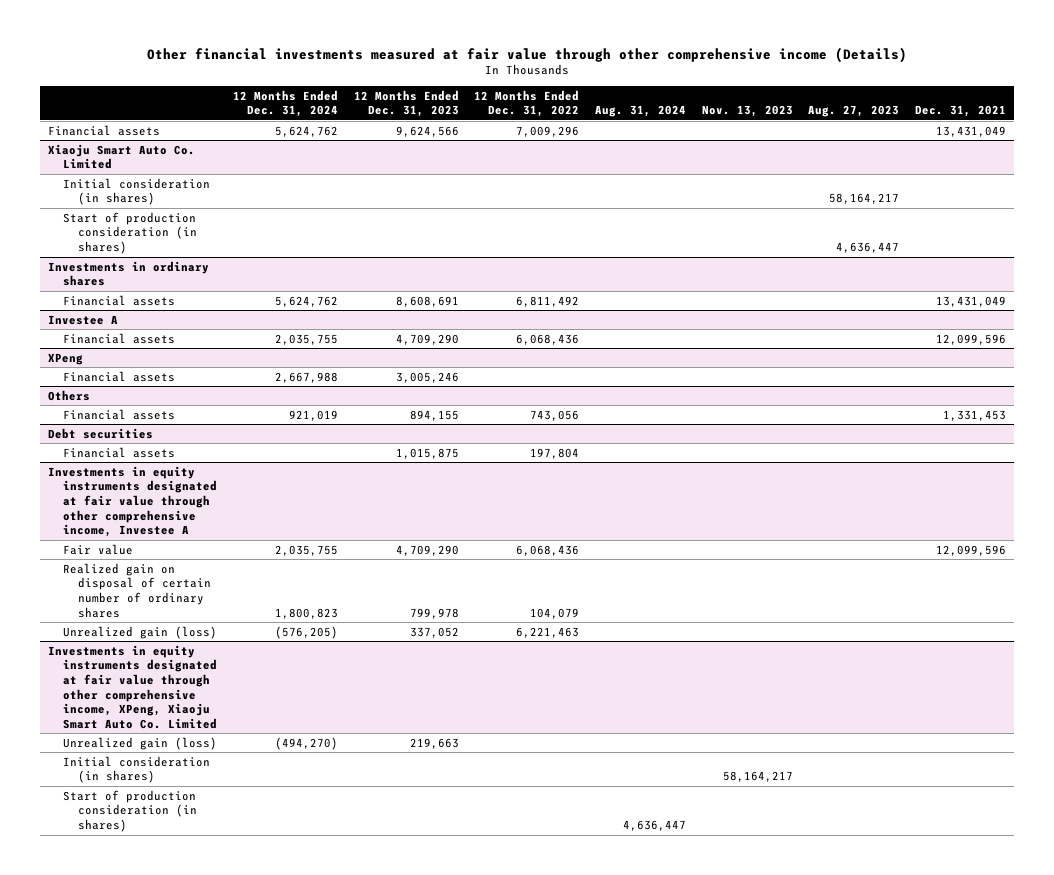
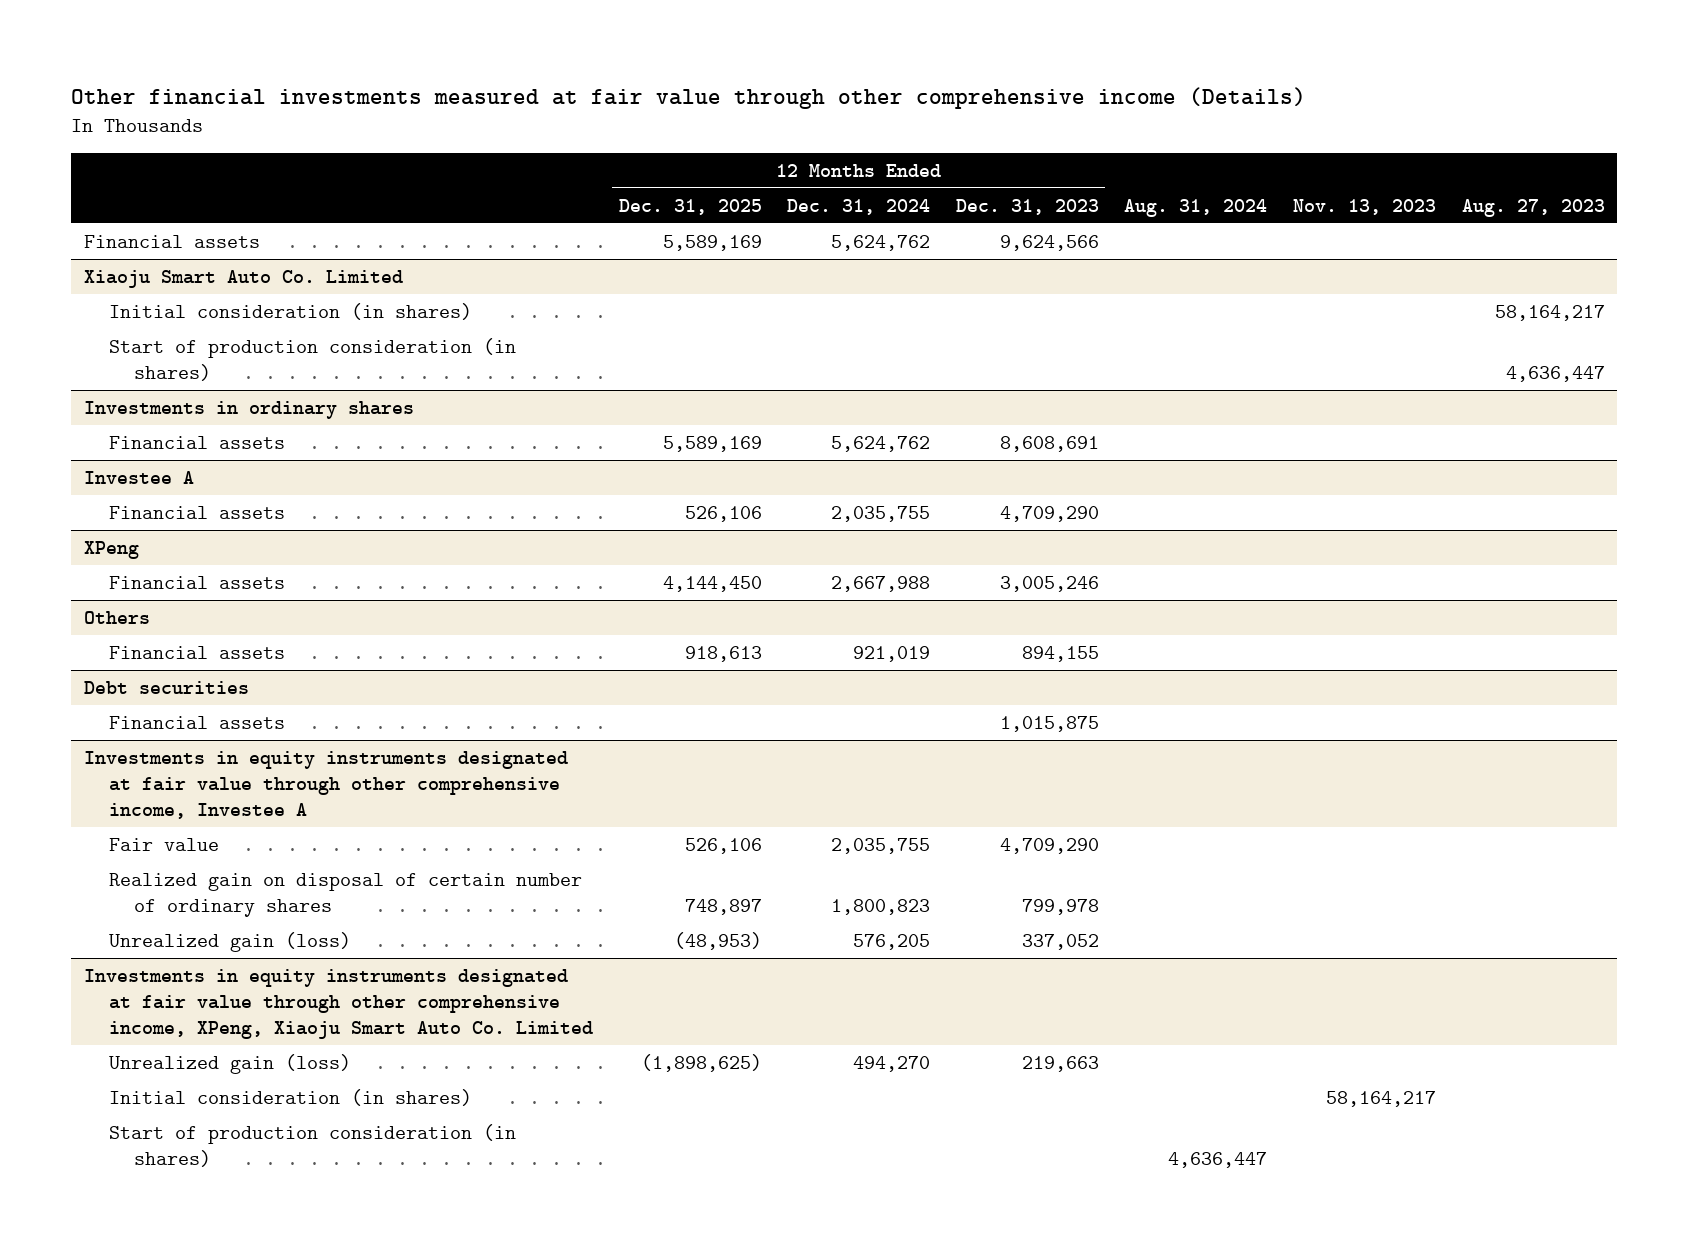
- | 12 Months Ended Dec. 31, 2024 | 12 Months Ended Dec. 31, 2023 | 12 Months Ended Dec. 31, 2022 | Aug. 31, 2024 | Nov. 13, 2023 | Aug. 27, 2023 | Dec. 31, 2021
+ | 12 Months Ended Dec. 31, 2025 | 12 Months Ended Dec. 31, 2024 | 12 Months Ended Dec. 31, 2023 | Aug. 31, 2024 | Nov. 13, 2023 | Aug. 27, 2023
@ Investments in equity instruments designated at fair value through other comprehensive income, Investee A
- Unrealized gain (loss) | (576,205) | 337,052 | 6,221,463 | | | |
+ Unrealized gain (loss) | (48,953) | 576,205 | 337,052 | | |
@ Investments in equity instruments designated at fair value through other comprehensive income, XPeng, Xiaoju Smart Auto Co. Limited
- Unrealized gain (loss) | (494,270) | 219,663 | | | | |
+ Unrealized gain (loss) | (1,898,625) | 494,270 | 219,663 | | |

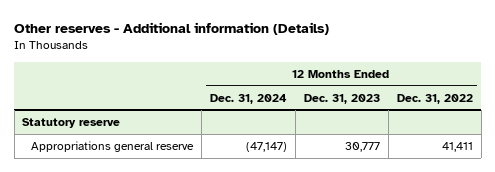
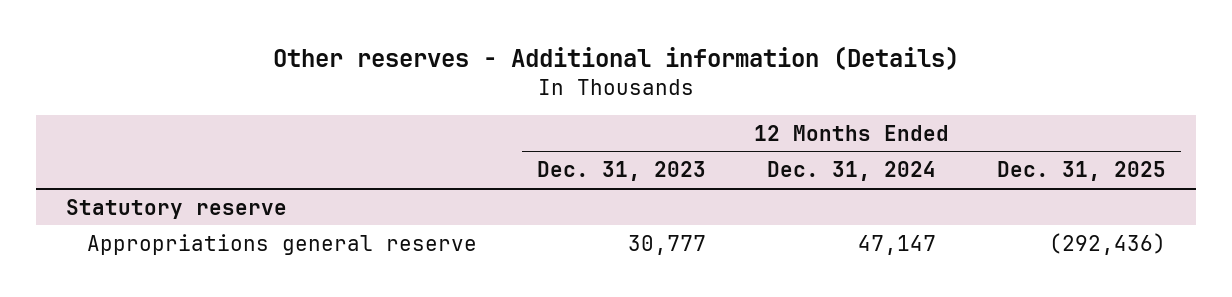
- | 12 Months Ended Dec. 31, 2024 | 12 Months Ended Dec. 31, 2023 | 12 Months Ended Dec. 31, 2022
+ | 12 Months Ended Dec. 31, 2023 | 12 Months Ended Dec. 31, 2024 | 12 Months Ended Dec. 31, 2025
@ Statutory reserve
- Appropriations general reserve | (47,147) | 30,777 | 41,411
+ Appropriations general reserve | 30,777 | 47,147 | (292,436)

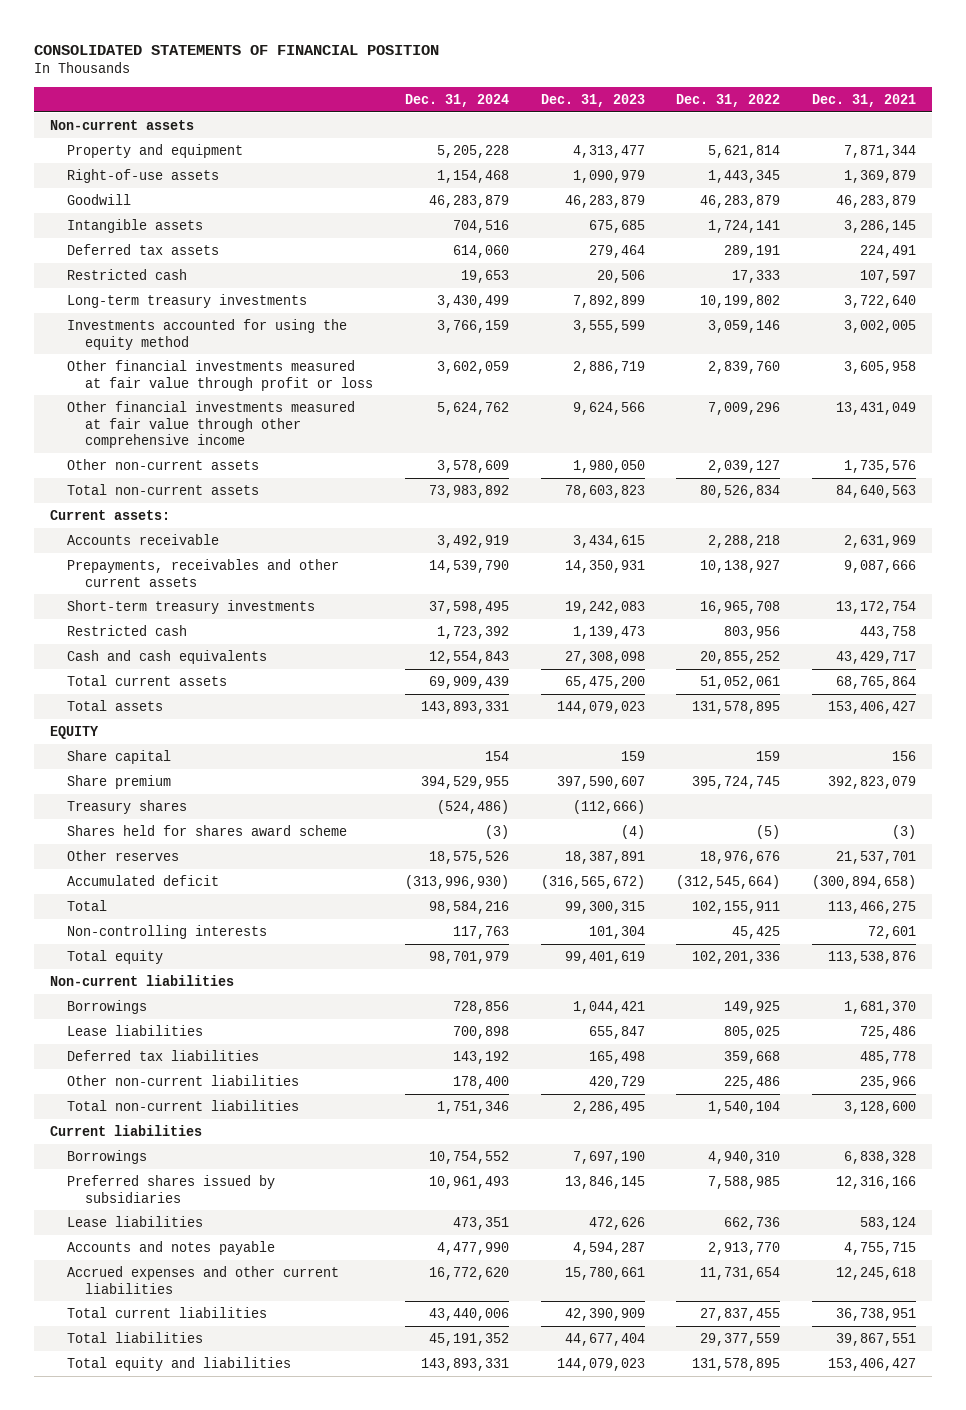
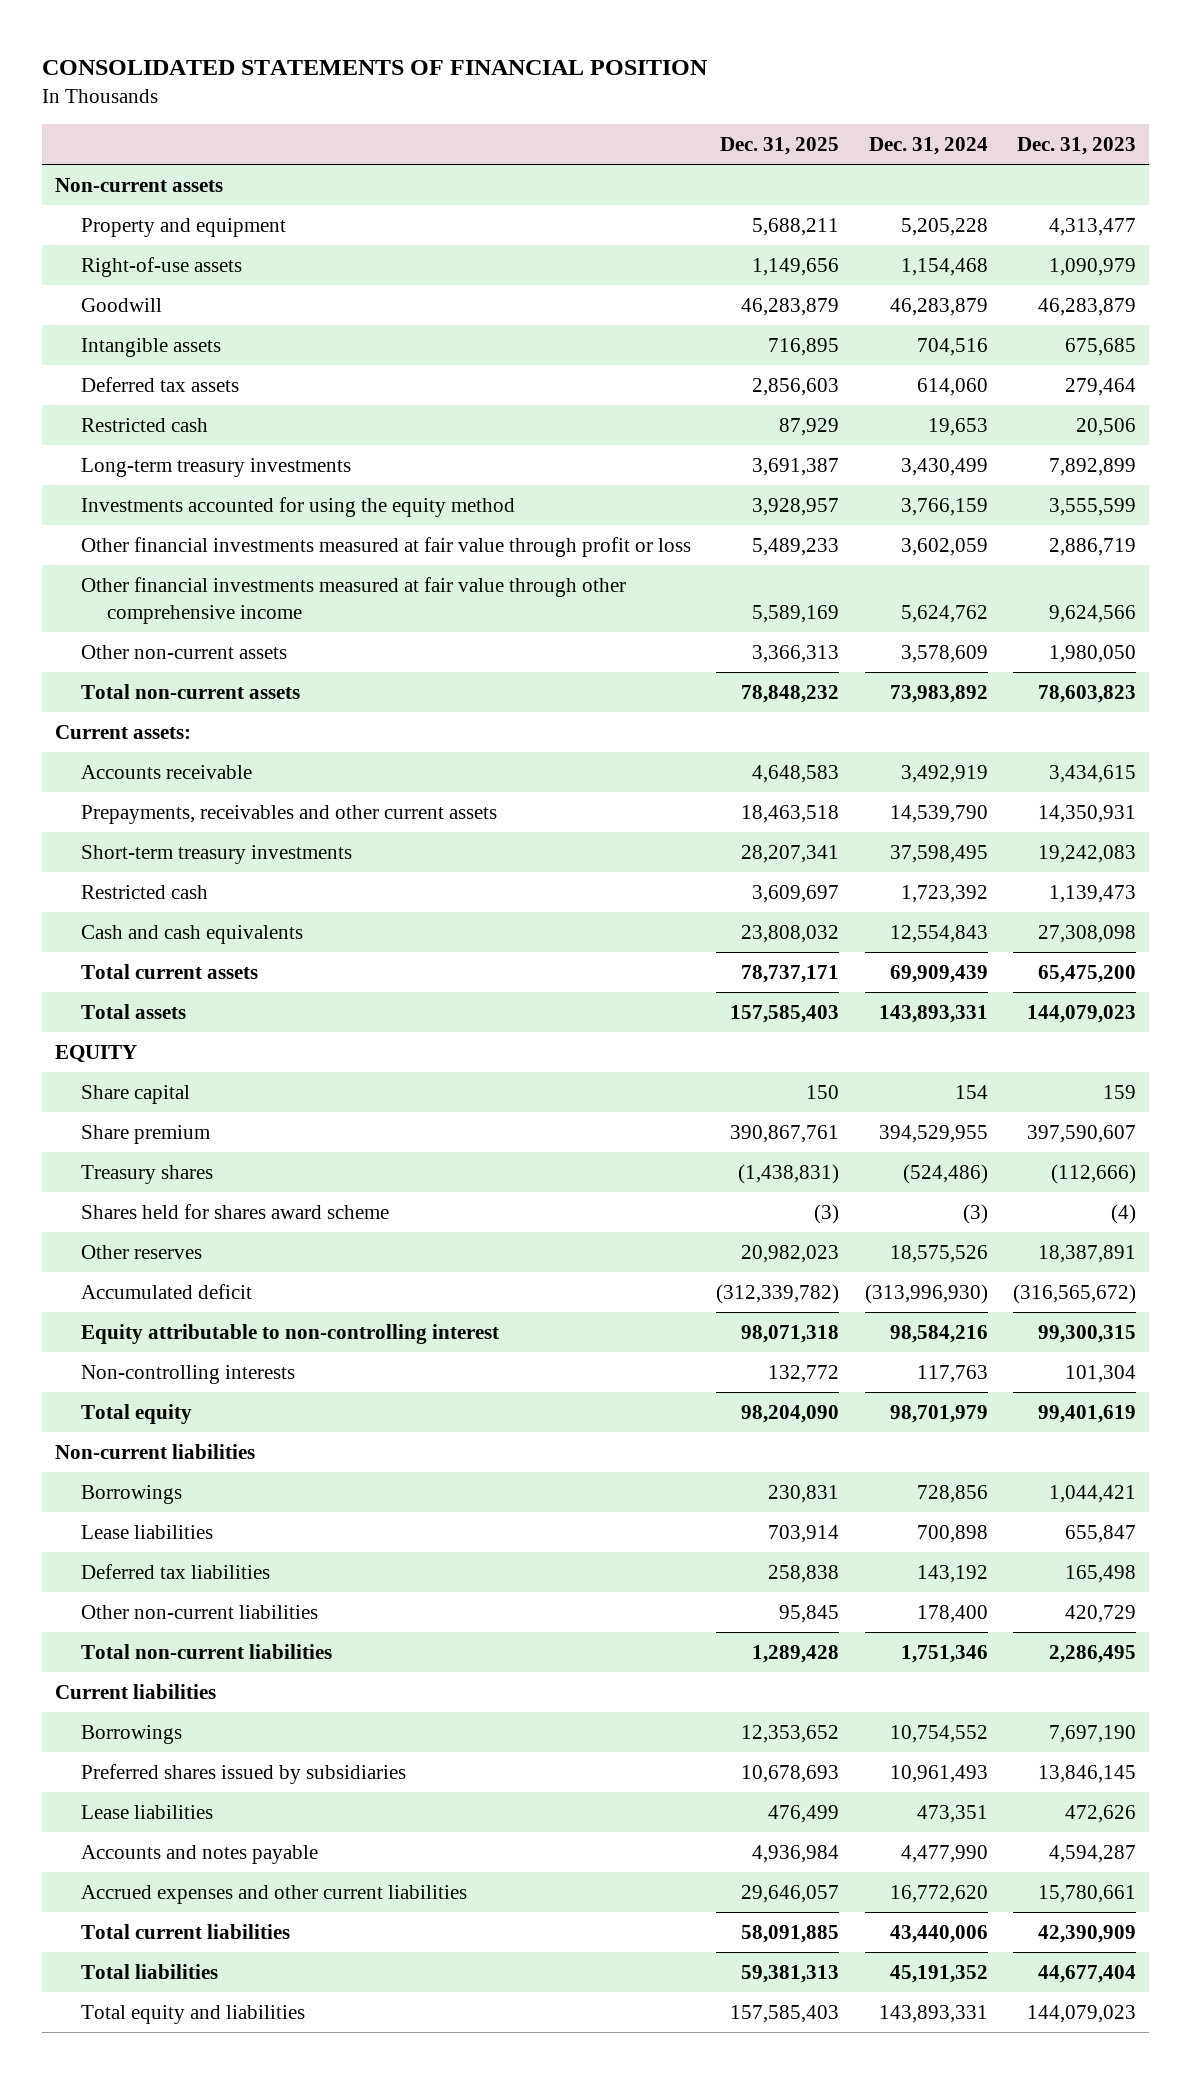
- | Dec. 31, 2024 | Dec. 31, 2023 | Dec. 31, 2022 | Dec. 31, 2021
+ | Dec. 31, 2025 | Dec. 31, 2024 | Dec. 31, 2023
- Total | 98,584,216 | 99,300,315 | 102,155,911 | 113,466,275
+ Equity attributable to non-controlling interest | 98,071,318 | 98,584,216 | 99,300,315

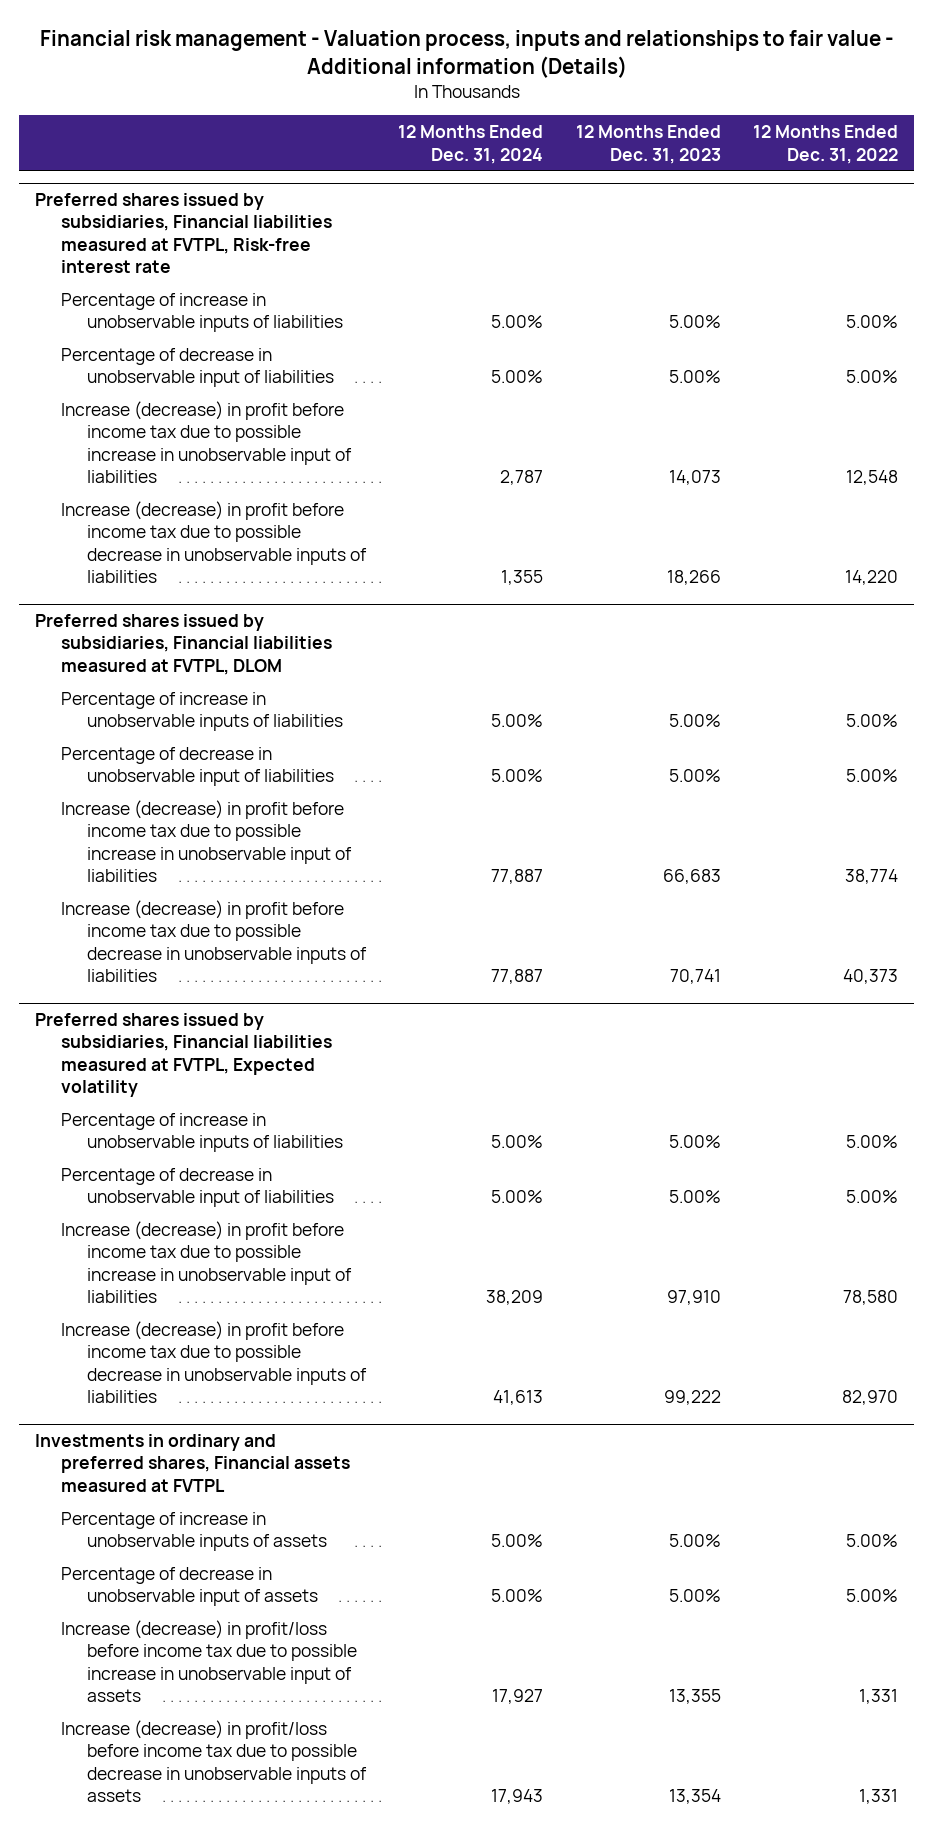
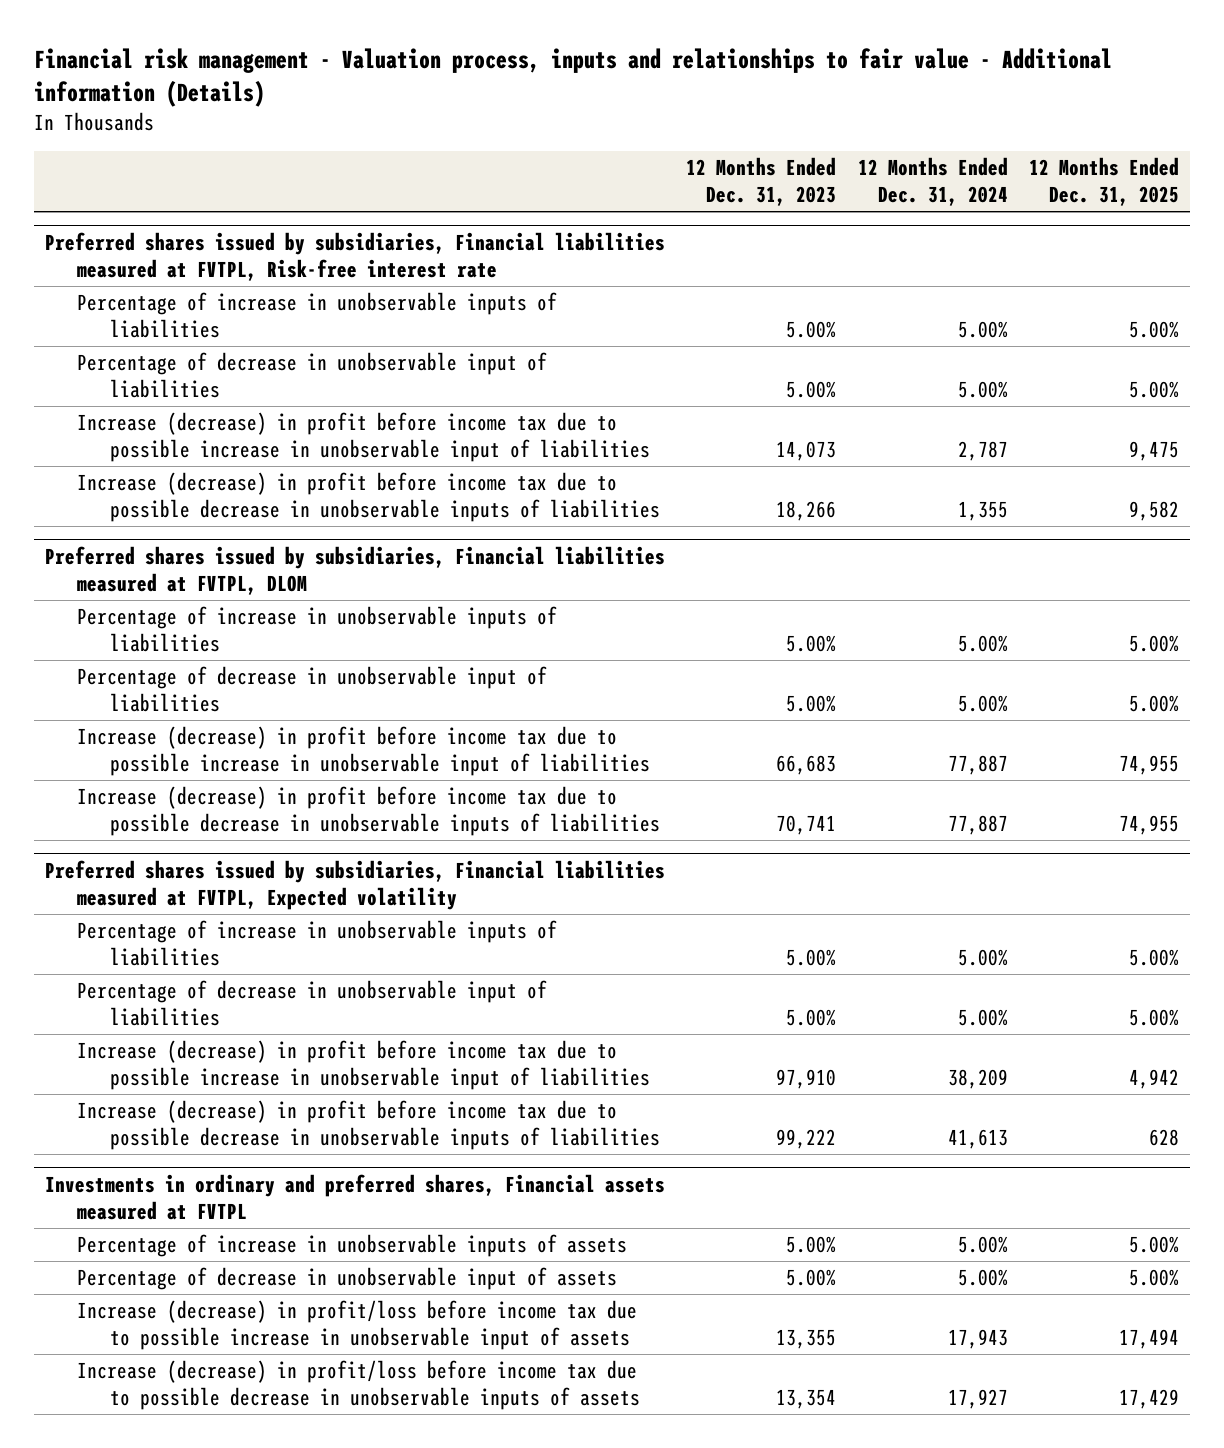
- | 12 Months Ended Dec. 31, 2024 | 12 Months Ended Dec. 31, 2023 | 12 Months Ended Dec. 31, 2022
+ | 12 Months Ended Dec. 31, 2023 | 12 Months Ended Dec. 31, 2024 | 12 Months Ended Dec. 31, 2025
@ Investments in ordinary and preferred shares, Financial assets measured at FVTPL
- Increase (decrease) in profit/loss before income tax due to possible increase in unobservable input of assets | 17,927 | 13,355 | 1,331
- Increase (decrease) in profit/loss before income tax due to possible decrease in unobservable inputs of assets | 17,943 | 13,354 | 1,331
+ Increase (decrease) in profit/loss before income tax due to possible increase in unobservable input of assets | 13,355 | 17,943 | 17,494
+ Increase (decrease) in profit/loss before income tax due to possible decrease in unobservable inputs of assets | 13,354 | 17,927 | 17,429

